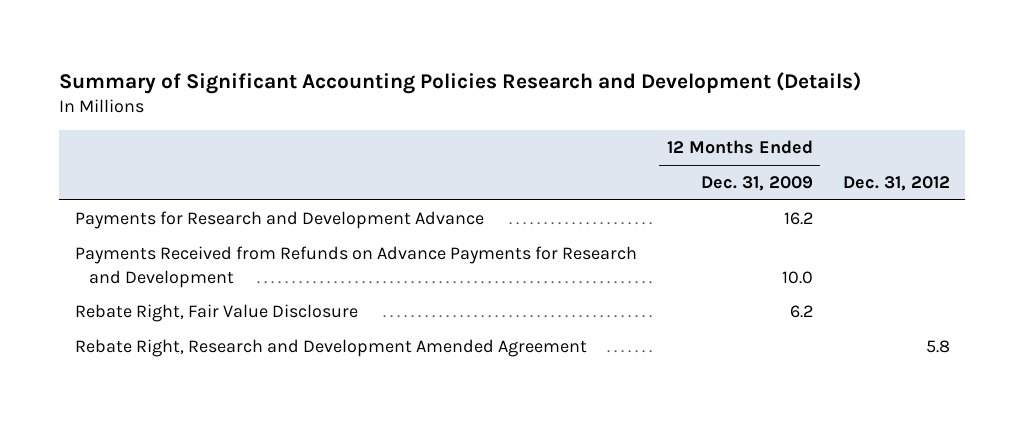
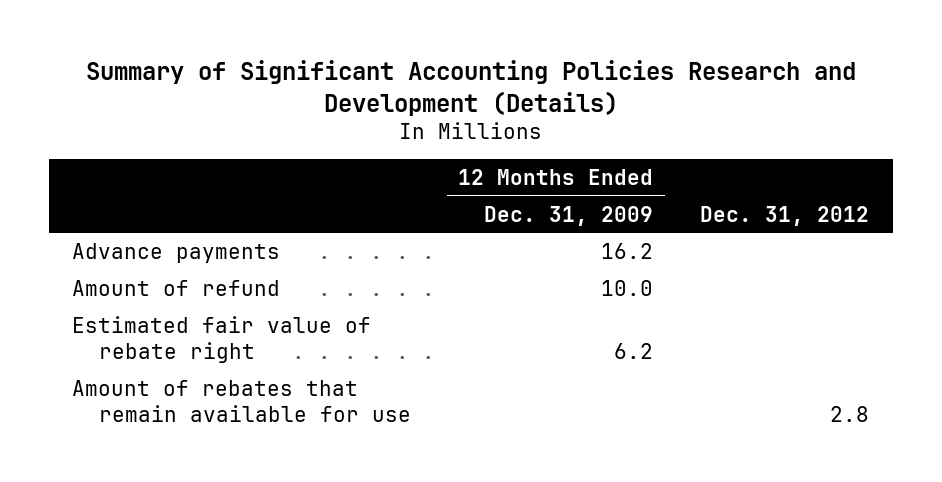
- Payments for Research and Development Advance | 16.2 |
- Payments Received from Refunds on Advance Payments for Research and Development | 10.0 |
- Rebate Right, Fair Value Disclosure | 6.2 |
- Rebate Right, Research and Development Amended Agreement | | 5.8
+ Advance payments | 16.2 |
+ Amount of refund | 10.0 |
+ Estimated fair value of rebate right | 6.2 |
+ Amount of rebates that remain available for use | | 2.8

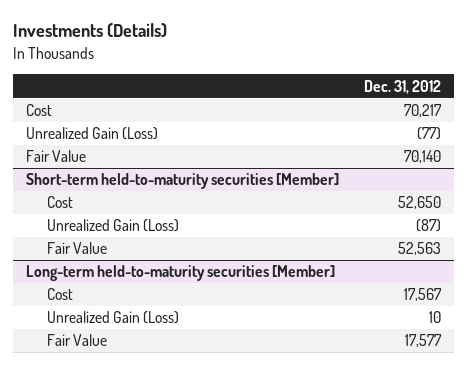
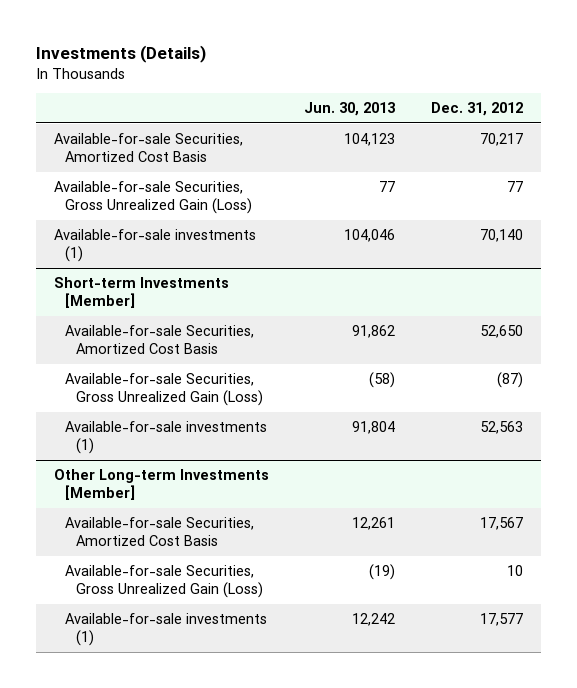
- | Dec. 31, 2012
+ | Jun. 30, 2013 | Dec. 31, 2012
- Cost | 70,217
- Unrealized Gain (Loss) | (77)
- Fair Value | 70,140
- Short-term held-to-maturity securities [Member]
- Cost | 52,650
- Unrealized Gain (Loss) | (87)
- Fair Value | 52,563
- Long-term held-to-maturity securities [Member]
- Cost | 17,567
- Unrealized Gain (Loss) | 10
- Fair Value | 17,577
+ Available-for-sale Securities, Amortized Cost Basis | 104,123 | 70,217
+ Available-for-sale Securities, Gross Unrealized Gain (Loss) | 77 | 77
+ Available-for-sale investments (1) | 104,046 | 70,140
+ Short-term Investments [Member]
+ Available-for-sale Securities, Amortized Cost Basis | 91,862 | 52,650
+ Available-for-sale Securities, Gross Unrealized Gain (Loss) | (58) | (87)
+ Available-for-sale investments (1) | 91,804 | 52,563
+ Other Long-term Investments [Member]
+ Available-for-sale Securities, Amortized Cost Basis | 12,261 | 17,567
+ Available-for-sale Securities, Gross Unrealized Gain (Loss) | (19) | 10
+ Available-for-sale investments (1) | 12,242 | 17,577

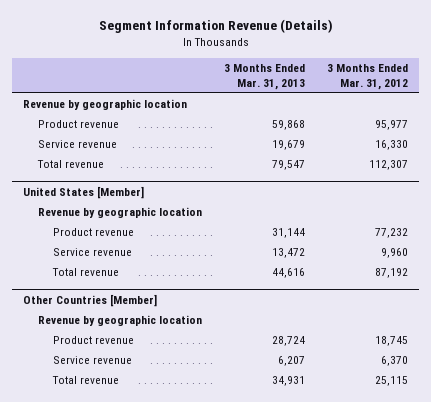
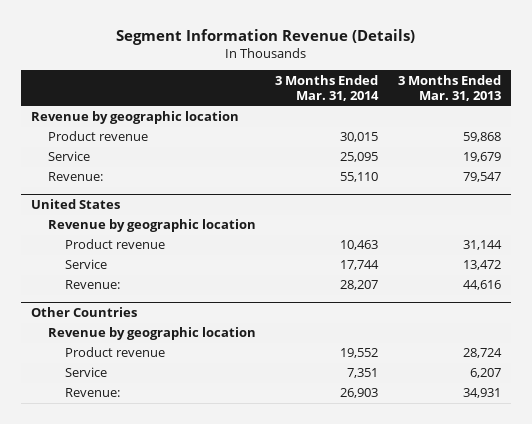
- | 3 Months Ended Mar. 31, 2013 | 3 Months Ended Mar. 31, 2012
+ | 3 Months Ended Mar. 31, 2014 | 3 Months Ended Mar. 31, 2013
- Service revenue | 19,679 | 16,330
- Total revenue | 79,547 | 112,307
- United States [Member]
+ Service | 25,095 | 19,679
+ Revenue: | 55,110 | 79,547
+ United States
- Service revenue | 13,472 | 9,960
- Total revenue | 44,616 | 87,192
- Other Countries [Member]
+ Service | 17,744 | 13,472
+ Revenue: | 28,207 | 44,616
+ Other Countries
- Service revenue | 6,207 | 6,370
- Total revenue | 34,931 | 25,115
+ Service | 7,351 | 6,207
+ Revenue: | 26,903 | 34,931

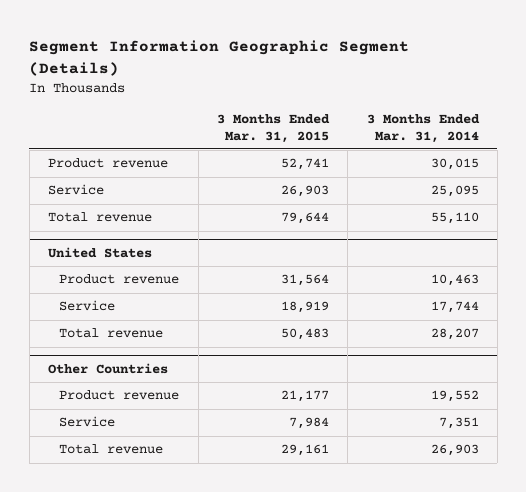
- Segment Information Revenue (Details)
+ Segment Information Geographic Segment (Details)
- | 3 Months Ended Mar. 31, 2014 | 3 Months Ended Mar. 31, 2013
+ | 3 Months Ended Mar. 31, 2015 | 3 Months Ended Mar. 31, 2014
- Revenue by geographic location
- Revenue: | 55,110 | 79,547
+ Total revenue | 79,644 | 55,110
@ United States
- Revenue by geographic location
- Revenue: | 28,207 | 44,616
+ Total revenue | 50,483 | 28,207
@ Other Countries
- Revenue by geographic location
- Revenue: | 26,903 | 34,931
+ Total revenue | 29,161 | 26,903

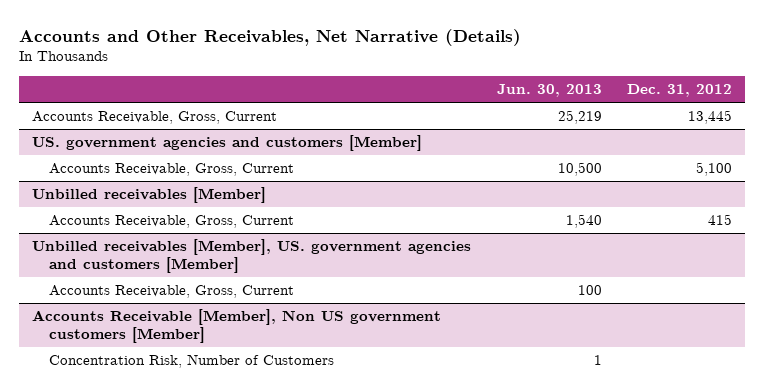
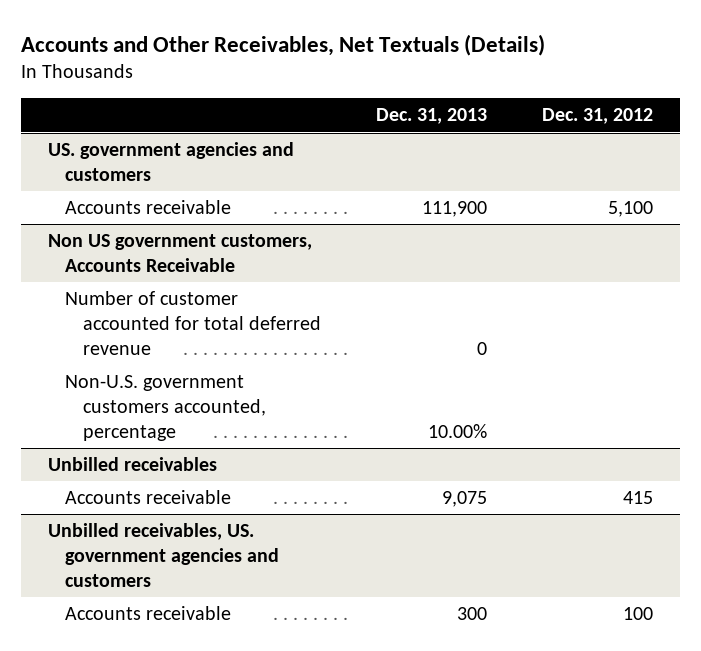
- Accounts and Other Receivables, Net Narrative (Details)
+ Accounts and Other Receivables, Net Textuals (Details)
- | Jun. 30, 2013 | Dec. 31, 2012
+ | Dec. 31, 2013 | Dec. 31, 2012
- Accounts Receivable, Gross, Current | 25,219 | 13,445
- US. government agencies and customers [Member]
- Accounts Receivable, Gross, Current | 10,500 | 5,100
- Unbilled receivables [Member]
- Accounts Receivable, Gross, Current | 1,540 | 415
- Unbilled receivables [Member], US. government agencies and customers [Member]
- Accounts Receivable, Gross, Current | 100 |
- Accounts Receivable [Member], Non US government customers [Member]
- Concentration Risk, Number of Customers | 1 |
+ US. government agencies and customers
+ Accounts receivable | 111,900 | 5,100
+ Non US government customers, Accounts Receivable
+ Number of customer accounted for total deferred revenue | 0 |
+ Non-U.S. government customers accounted, percentage | 10.00% |
+ Unbilled receivables
+ Accounts receivable | 9,075 | 415
+ Unbilled receivables, US. government agencies and customers
+ Accounts receivable | 300 | 100

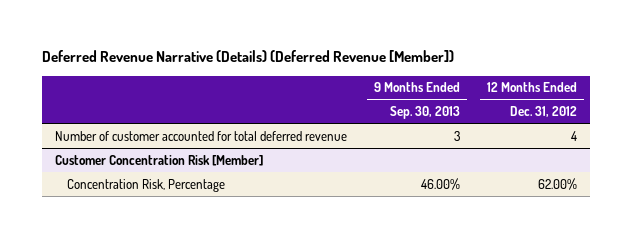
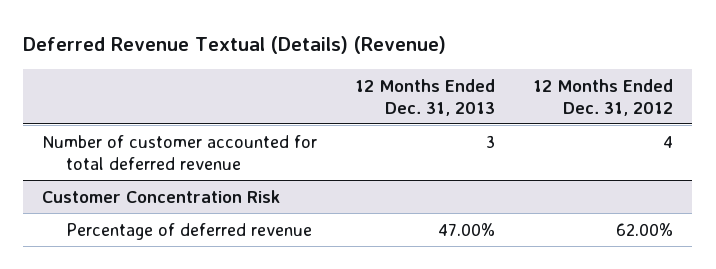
- Deferred Revenue Narrative (Details) (Deferred Revenue [Member])
+ Deferred Revenue Textual (Details) (Revenue)
- | 9 Months Ended Sep. 30, 2013 | 12 Months Ended Dec. 31, 2012
+ | 12 Months Ended Dec. 31, 2013 | 12 Months Ended Dec. 31, 2012
- Customer Concentration Risk [Member]
- Concentration Risk, Percentage | 46.00% | 62.00%
+ Customer Concentration Risk
+ Percentage of deferred revenue | 47.00% | 62.00%

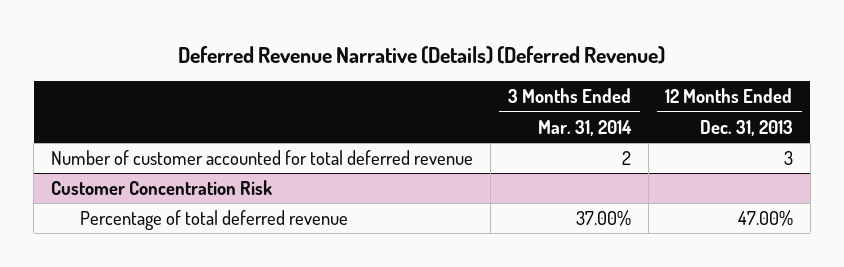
- Deferred Revenue Textual (Details) (Revenue)
+ Deferred Revenue Narrative (Details) (Deferred Revenue)
- | 12 Months Ended Dec. 31, 2013 | 12 Months Ended Dec. 31, 2012
+ | 3 Months Ended Mar. 31, 2014 | 12 Months Ended Dec. 31, 2013
@ Customer Concentration Risk
- Percentage of deferred revenue | 47.00% | 62.00%
+ Percentage of total deferred revenue | 37.00% | 47.00%

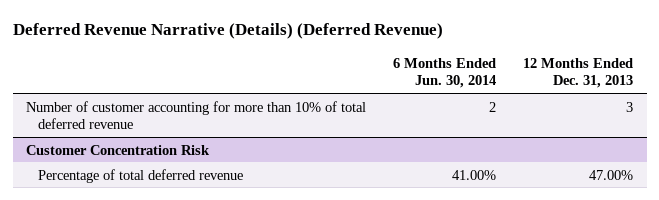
- | 3 Months Ended Mar. 31, 2014 | 12 Months Ended Dec. 31, 2013
+ | 6 Months Ended Jun. 30, 2014 | 12 Months Ended Dec. 31, 2013
- Number of customer accounted for total deferred revenue | 2 | 3
+ Number of customer accounting for more than 10% of total deferred revenue | 2 | 3

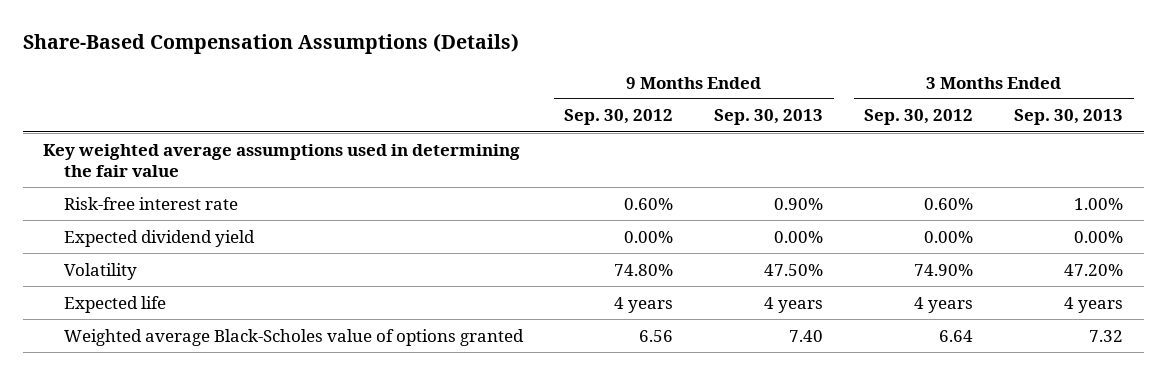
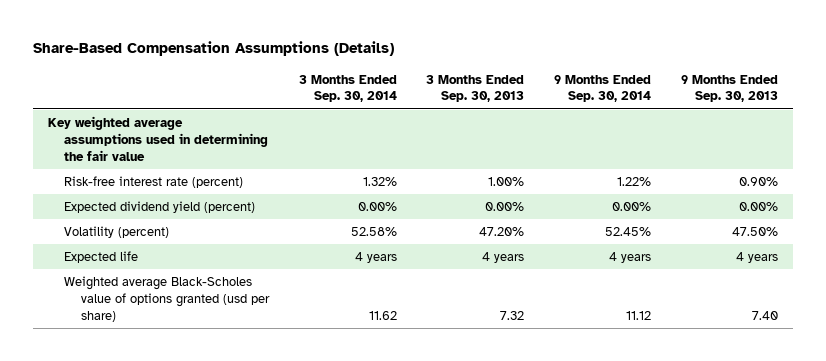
- | 9 Months Ended Sep. 30, 2012 | 9 Months Ended Sep. 30, 2013 | 3 Months Ended Sep. 30, 2012 | 3 Months Ended Sep. 30, 2013
+ | 3 Months Ended Sep. 30, 2014 | 3 Months Ended Sep. 30, 2013 | 9 Months Ended Sep. 30, 2014 | 9 Months Ended Sep. 30, 2013
- Risk-free interest rate | 0.60% | 0.90% | 0.60% | 1.00%
- Expected dividend yield | 0.00% | 0.00% | 0.00% | 0.00%
- Volatility | 74.80% | 47.50% | 74.90% | 47.20%
+ Risk-free interest rate (percent) | 1.32% | 1.00% | 1.22% | 0.90%
+ Expected dividend yield (percent) | 0.00% | 0.00% | 0.00% | 0.00%
+ Volatility (percent) | 52.58% | 47.20% | 52.45% | 47.50%
- Weighted average Black-Scholes value of options granted | 6.56 | 7.40 | 6.64 | 7.32
+ Weighted average Black-Scholes value of options granted (usd per share) | 11.62 | 7.32 | 11.12 | 7.40

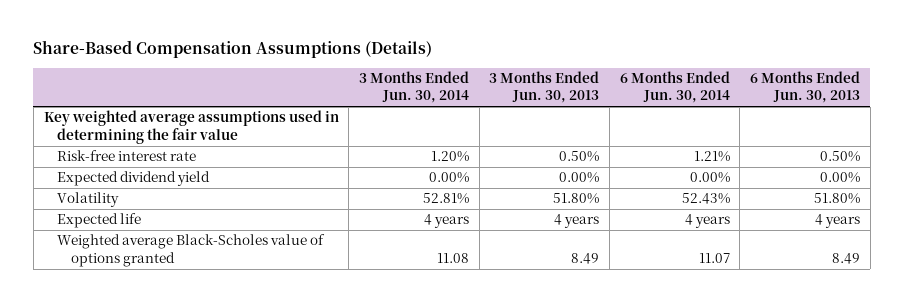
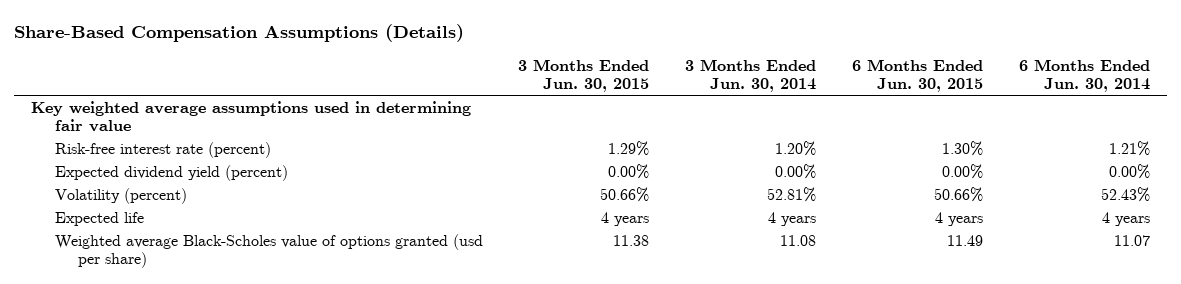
- | 3 Months Ended Jun. 30, 2014 | 3 Months Ended Jun. 30, 2013 | 6 Months Ended Jun. 30, 2014 | 6 Months Ended Jun. 30, 2013
+ | 3 Months Ended Jun. 30, 2015 | 3 Months Ended Jun. 30, 2014 | 6 Months Ended Jun. 30, 2015 | 6 Months Ended Jun. 30, 2014
- Key weighted average assumptions used in determining the fair value
- Risk-free interest rate | 1.20% | 0.50% | 1.21% | 0.50%
- Expected dividend yield | 0.00% | 0.00% | 0.00% | 0.00%
- Volatility | 52.81% | 51.80% | 52.43% | 51.80%
+ Key weighted average assumptions used in determining fair value
+ Risk-free interest rate (percent) | 1.29% | 1.20% | 1.30% | 1.21%
+ Expected dividend yield (percent) | 0.00% | 0.00% | 0.00% | 0.00%
+ Volatility (percent) | 50.66% | 52.81% | 50.66% | 52.43%
- Weighted average Black-Scholes value of options granted | 11.08 | 8.49 | 11.07 | 8.49
+ Weighted average Black-Scholes value of options granted (usd per share) | 11.38 | 11.08 | 11.49 | 11.07

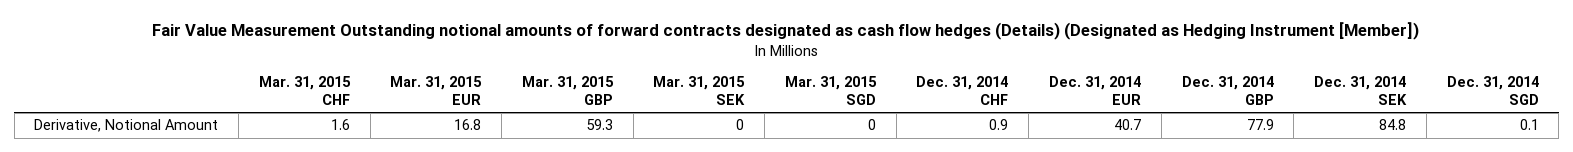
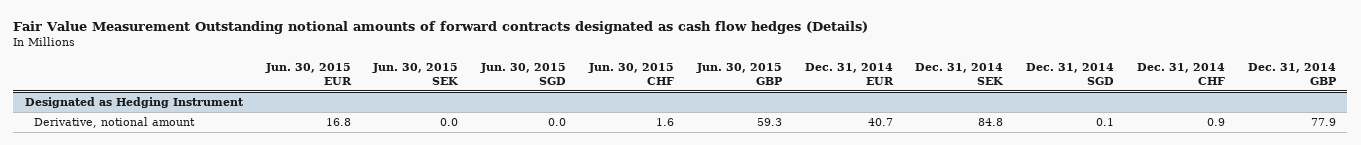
- Fair Value Measurement Outstanding notional amounts of forward contracts designated as cash flow hedges (Details) (Designated as Hedging Instrument [Member])
+ Fair Value Measurement Outstanding notional amounts of forward contracts designated as cash flow hedges (Details)
- | Mar. 31, 2015 CHF | Mar. 31, 2015 EUR | Mar. 31, 2015 GBP | Mar. 31, 2015 SEK | Mar. 31, 2015 SGD | Dec. 31, 2014 CHF | Dec. 31, 2014 EUR | Dec. 31, 2014 GBP | Dec. 31, 2014 SEK | Dec. 31, 2014 SGD
+ | Jun. 30, 2015 EUR | Jun. 30, 2015 SEK | Jun. 30, 2015 SGD | Jun. 30, 2015 CHF | Jun. 30, 2015 GBP | Dec. 31, 2014 EUR | Dec. 31, 2014 SEK | Dec. 31, 2014 SGD | Dec. 31, 2014 CHF | Dec. 31, 2014 GBP
- Derivative, Notional Amount | 1.6 | 16.8 | 59.3 | 0 | 0 | 0.9 | 40.7 | 77.9 | 84.8 | 0.1
+ Designated as Hedging Instrument
+ Derivative, notional amount | 16.8 | 0.0 | 0.0 | 1.6 | 59.3 | 40.7 | 84.8 | 0.1 | 0.9 | 77.9

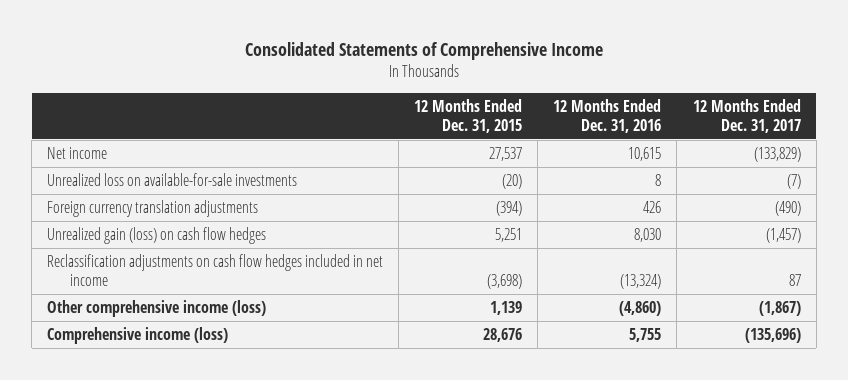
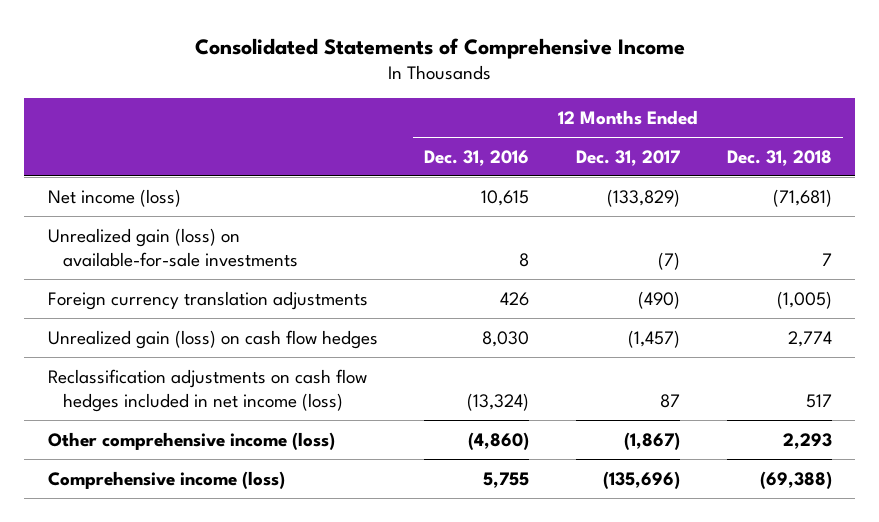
- | 12 Months Ended Dec. 31, 2015 | 12 Months Ended Dec. 31, 2016 | 12 Months Ended Dec. 31, 2017
+ | 12 Months Ended Dec. 31, 2016 | 12 Months Ended Dec. 31, 2017 | 12 Months Ended Dec. 31, 2018
- Net income | 27,537 | 10,615 | (133,829)
- Unrealized loss on available-for-sale investments | (20) | 8 | (7)
+ Net income (loss) | 10,615 | (133,829) | (71,681)
+ Unrealized gain (loss) on available-for-sale investments | 8 | (7) | 7
- Reclassification adjustments on cash flow hedges included in net income | (3,698) | (13,324) | 87
+ Reclassification adjustments on cash flow hedges included in net income (loss) | (13,324) | 87 | 517

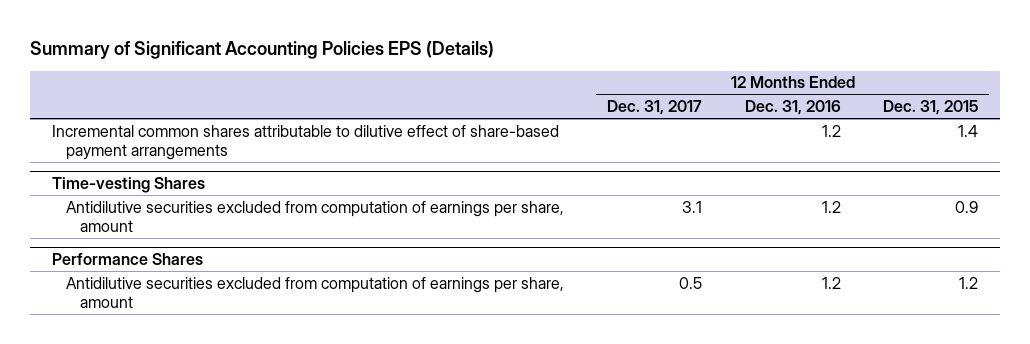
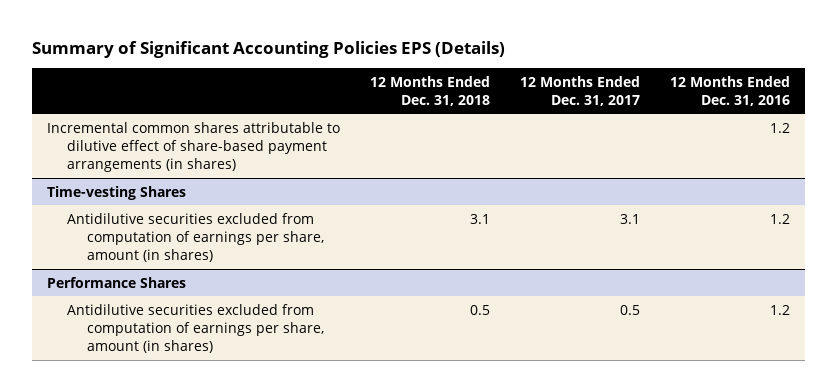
- | 12 Months Ended Dec. 31, 2017 | 12 Months Ended Dec. 31, 2016 | 12 Months Ended Dec. 31, 2015
+ | 12 Months Ended Dec. 31, 2018 | 12 Months Ended Dec. 31, 2017 | 12 Months Ended Dec. 31, 2016
- Incremental common shares attributable to dilutive effect of share-based payment arrangements | | 1.2 | 1.4
+ Incremental common shares attributable to dilutive effect of share-based payment arrangements (in shares) | | | 1.2
@ Time-vesting Shares
- Antidilutive securities excluded from computation of earnings per share, amount | 3.1 | 1.2 | 0.9
+ Antidilutive securities excluded from computation of earnings per share, amount (in shares) | 3.1 | 3.1 | 1.2
@ Performance Shares
- Antidilutive securities excluded from computation of earnings per share, amount | 0.5 | 1.2 | 1.2
+ Antidilutive securities excluded from computation of earnings per share, amount (in shares) | 0.5 | 0.5 | 1.2

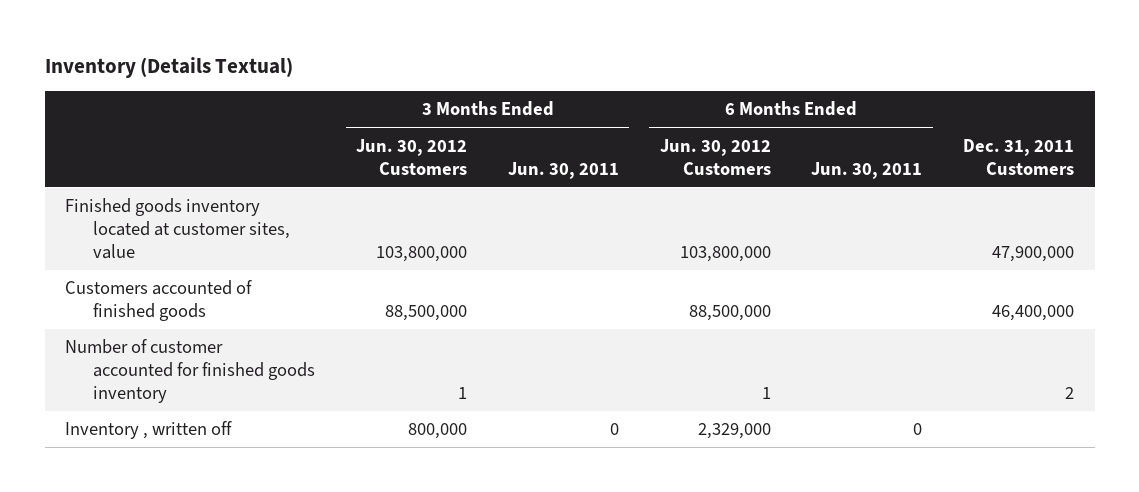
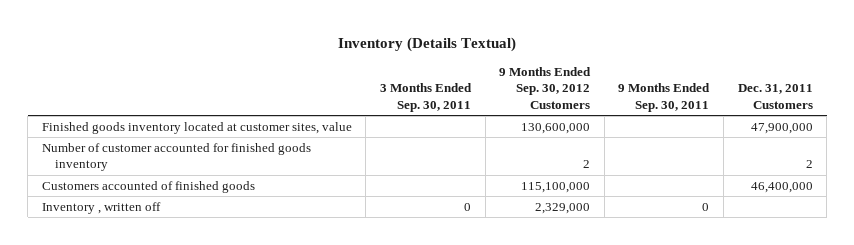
- | 3 Months Ended Jun. 30, 2012 Customers | 3 Months Ended Jun. 30, 2011 | 6 Months Ended Jun. 30, 2012 Customers | 6 Months Ended Jun. 30, 2011 | Dec. 31, 2011 Customers
+ | 3 Months Ended Sep. 30, 2011 | 9 Months Ended Sep. 30, 2012 Customers | 9 Months Ended Sep. 30, 2011 | Dec. 31, 2011 Customers
moved down: Customers accounted of finished goods | | 115,100,000 | | 46,400,000

